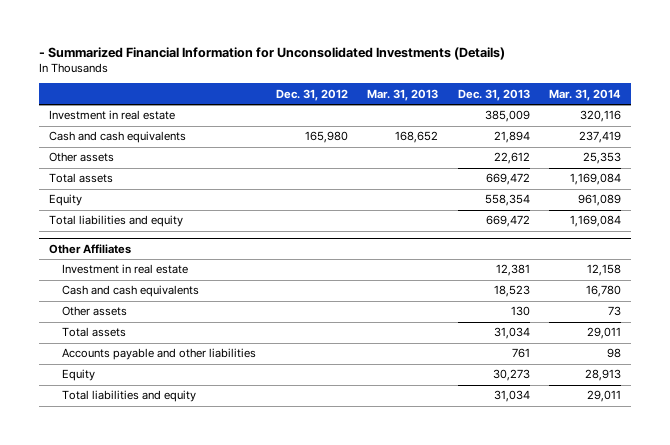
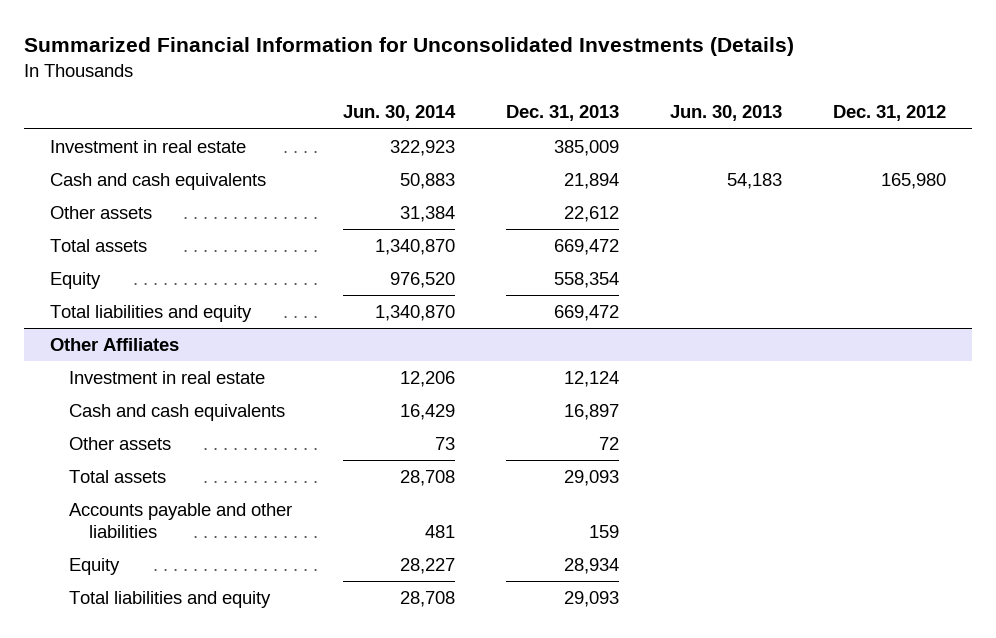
- - Summarized Financial Information for Unconsolidated Investments (Details)
+ Summarized Financial Information for Unconsolidated Investments (Details)
- | Dec. 31, 2012 | Mar. 31, 2013 | Dec. 31, 2013 | Mar. 31, 2014
+ | Jun. 30, 2014 | Dec. 31, 2013 | Jun. 30, 2013 | Dec. 31, 2012
@ Other Affiliates
- Investment in real estate | | | 12,381 | 12,158
- Cash and cash equivalents | | | 18,523 | 16,780
- Other assets | | | 130 | 73
- Total assets | | | 31,034 | 29,011
- Accounts payable and other liabilities | | | 761 | 98
- Equity | | | 30,273 | 28,913
- Total liabilities and equity | | | 31,034 | 29,011
+ Investment in real estate | 12,206 | 12,124 | |
+ Cash and cash equivalents | 16,429 | 16,897 | |
+ Other assets | 73 | 72 | |
+ Total assets | 28,708 | 29,093 | |
+ Accounts payable and other liabilities | 481 | 159 | |
+ Equity | 28,227 | 28,934 | |
+ Total liabilities and equity | 28,708 | 29,093 | |

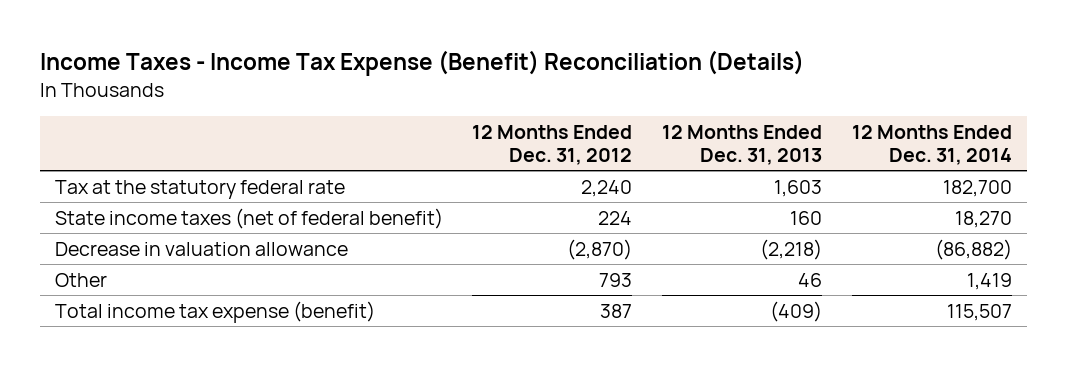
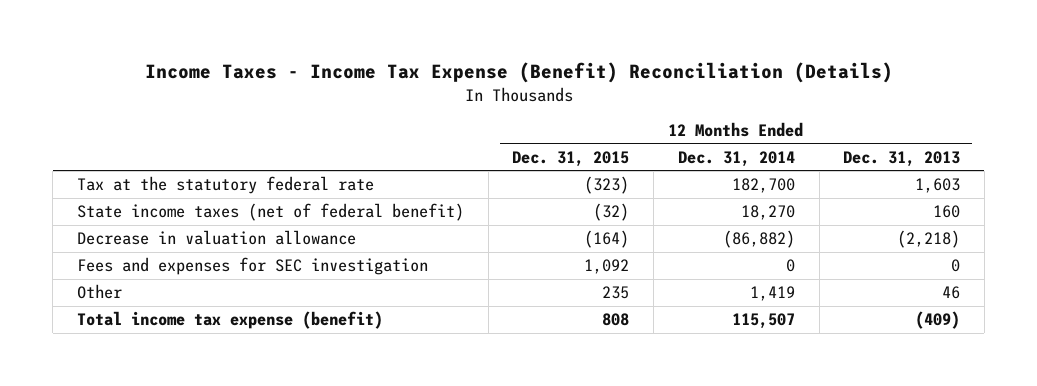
- | 12 Months Ended Dec. 31, 2012 | 12 Months Ended Dec. 31, 2013 | 12 Months Ended Dec. 31, 2014
+ | 12 Months Ended Dec. 31, 2015 | 12 Months Ended Dec. 31, 2014 | 12 Months Ended Dec. 31, 2013
+ Fees and expenses for SEC investigation | 1,092 | 0 | 0

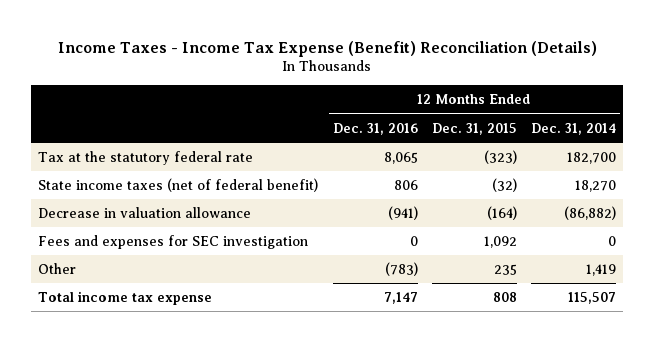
- | 12 Months Ended Dec. 31, 2015 | 12 Months Ended Dec. 31, 2014 | 12 Months Ended Dec. 31, 2013
+ | 12 Months Ended Dec. 31, 2016 | 12 Months Ended Dec. 31, 2015 | 12 Months Ended Dec. 31, 2014
- Total income tax expense (benefit) | 808 | 115,507 | (409)
+ Total income tax expense | 7,147 | 808 | 115,507

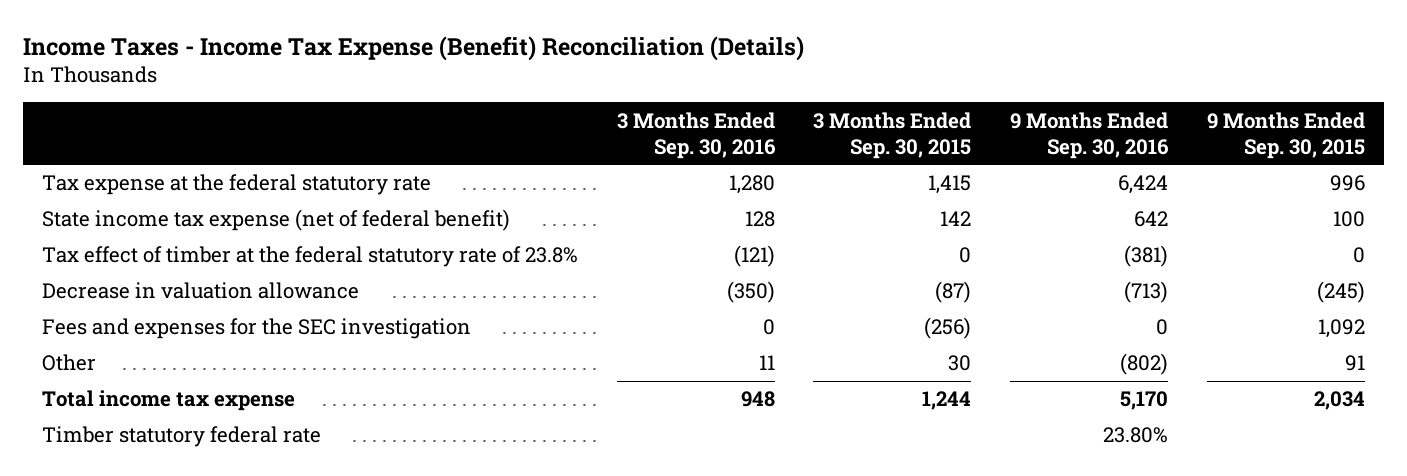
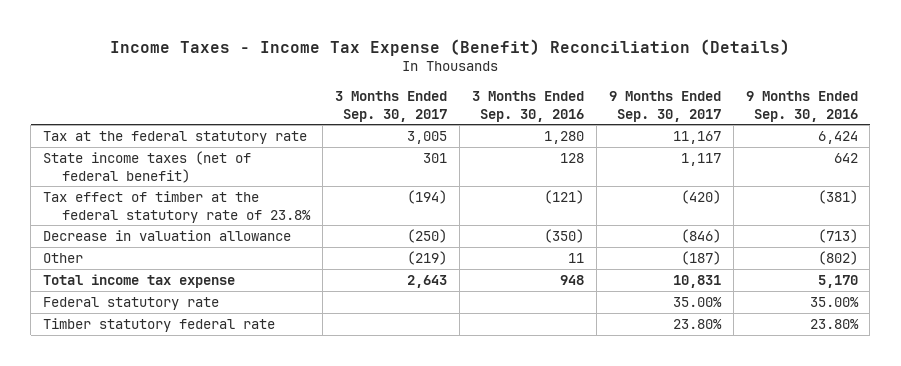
- | 3 Months Ended Sep. 30, 2016 | 3 Months Ended Sep. 30, 2015 | 9 Months Ended Sep. 30, 2016 | 9 Months Ended Sep. 30, 2015
+ | 3 Months Ended Sep. 30, 2017 | 3 Months Ended Sep. 30, 2016 | 9 Months Ended Sep. 30, 2017 | 9 Months Ended Sep. 30, 2016
- Tax expense at the federal statutory rate | 1,280 | 1,415 | 6,424 | 996
- State income tax expense (net of federal benefit) | 128 | 142 | 642 | 100
+ Tax at the federal statutory rate | 3,005 | 1,280 | 11,167 | 6,424
+ State income taxes (net of federal benefit) | 301 | 128 | 1,117 | 642
- Fees and expenses for the SEC investigation | 0 | (256) | 0 | 1,092
+ Federal statutory rate | | | 35.00% | 35.00%

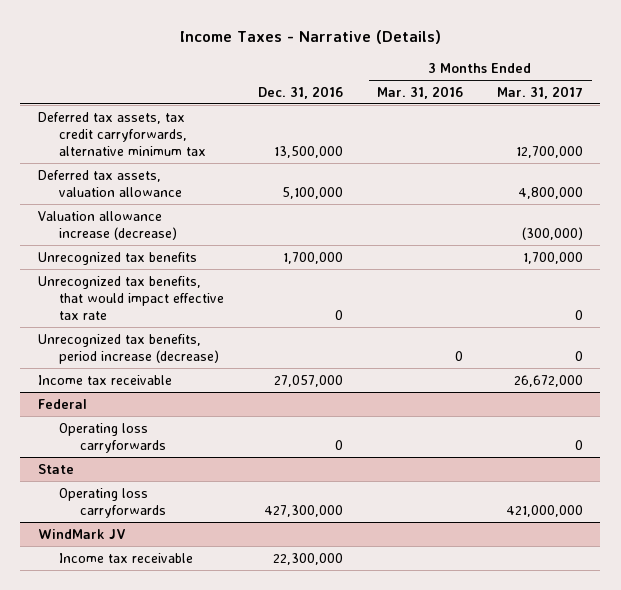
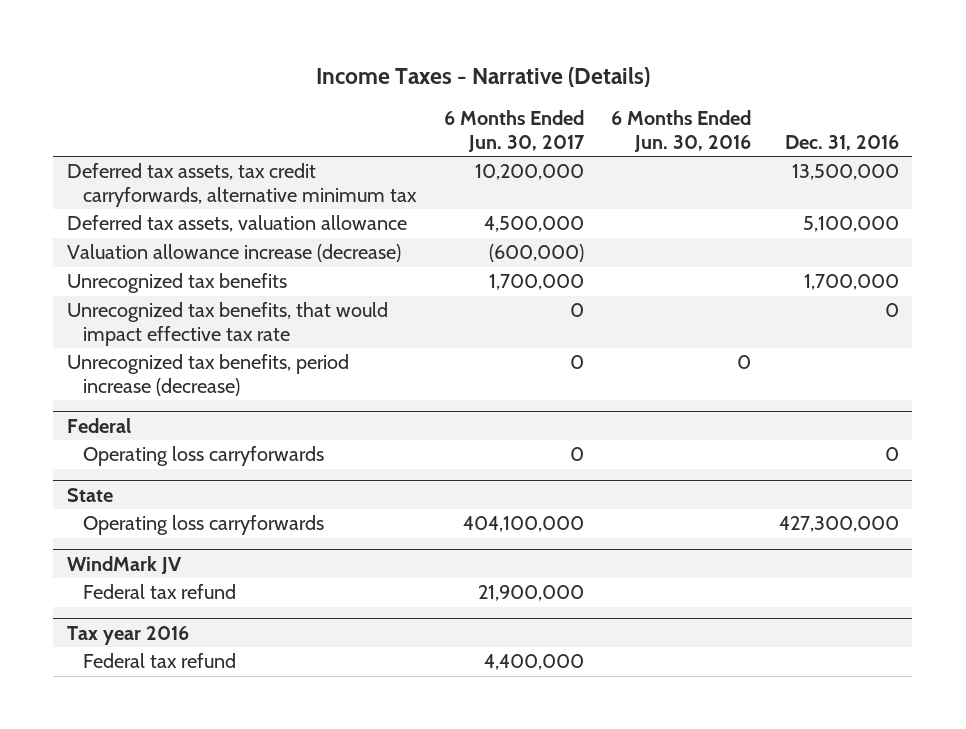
- | Dec. 31, 2016 | 3 Months Ended Mar. 31, 2016 | 3 Months Ended Mar. 31, 2017
+ | 6 Months Ended Jun. 30, 2017 | 6 Months Ended Jun. 30, 2016 | Dec. 31, 2016
- Income tax receivable | 27,057,000 | | 26,672,000
@ WindMark JV
- Income tax receivable | 22,300,000 | |
+ Federal tax refund | 21,900,000 | |
+ Tax year 2016
+ Federal tax refund | 4,400,000 | |

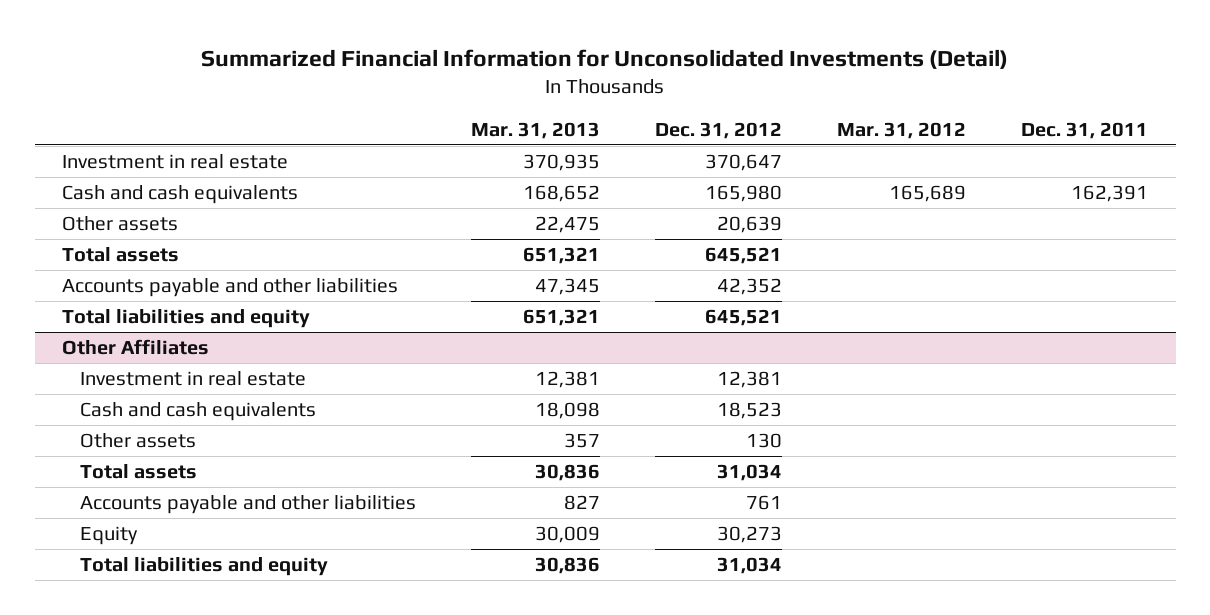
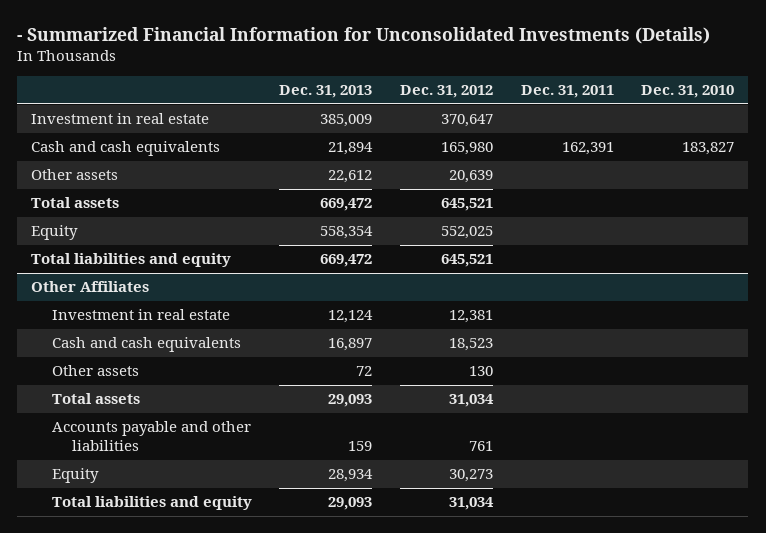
- Summarized Financial Information for Unconsolidated Investments (Detail)
+ - Summarized Financial Information for Unconsolidated Investments (Details)
- | Mar. 31, 2013 | Dec. 31, 2012 | Mar. 31, 2012 | Dec. 31, 2011
+ | Dec. 31, 2013 | Dec. 31, 2012 | Dec. 31, 2011 | Dec. 31, 2010
- Accounts payable and other liabilities | 47,345 | 42,352 | |
+ Equity | 558,354 | 552,025 | |

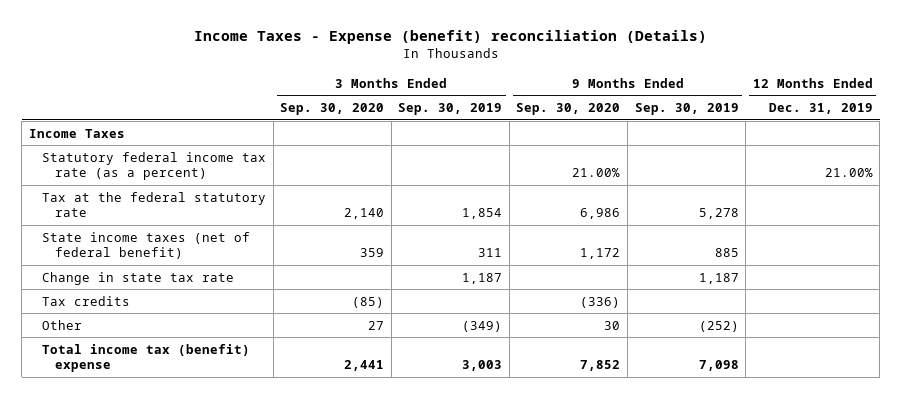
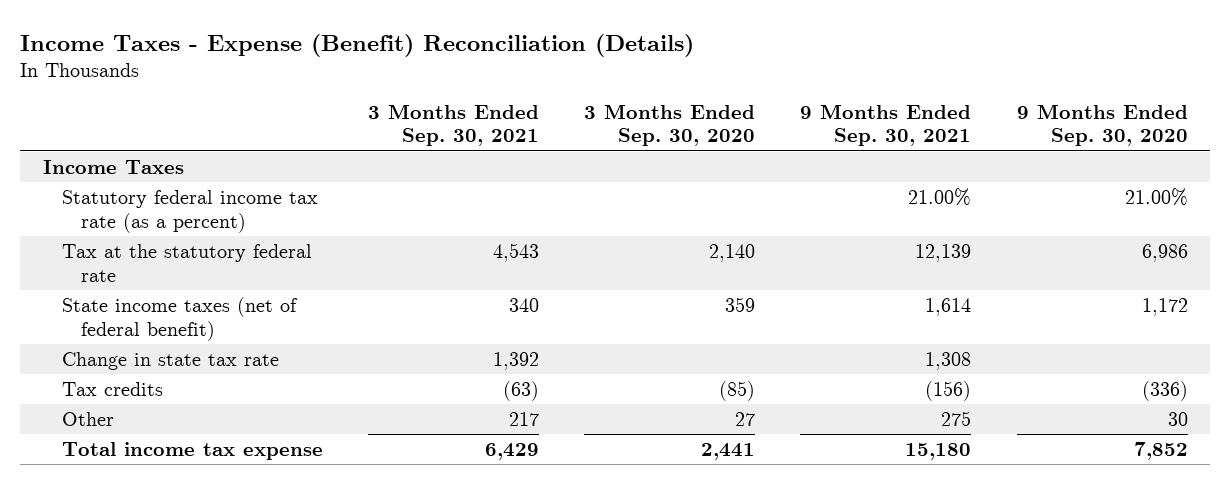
- Income Taxes - Expense (benefit) reconciliation (Details)
+ Income Taxes - Expense (Benefit) Reconciliation (Details)
- | 3 Months Ended Sep. 30, 2020 | 3 Months Ended Sep. 30, 2019 | 9 Months Ended Sep. 30, 2020 | 9 Months Ended Sep. 30, 2019 | 12 Months Ended Dec. 31, 2019
+ | 3 Months Ended Sep. 30, 2021 | 3 Months Ended Sep. 30, 2020 | 9 Months Ended Sep. 30, 2021 | 9 Months Ended Sep. 30, 2020
- Tax at the federal statutory rate | 2,140 | 1,854 | 6,986 | 5,278 |
+ Tax at the statutory federal rate | 4,543 | 2,140 | 12,139 | 6,986
- Total income tax (benefit) expense | 2,441 | 3,003 | 7,852 | 7,098 |
+ Total income tax expense | 6,429 | 2,441 | 15,180 | 7,852

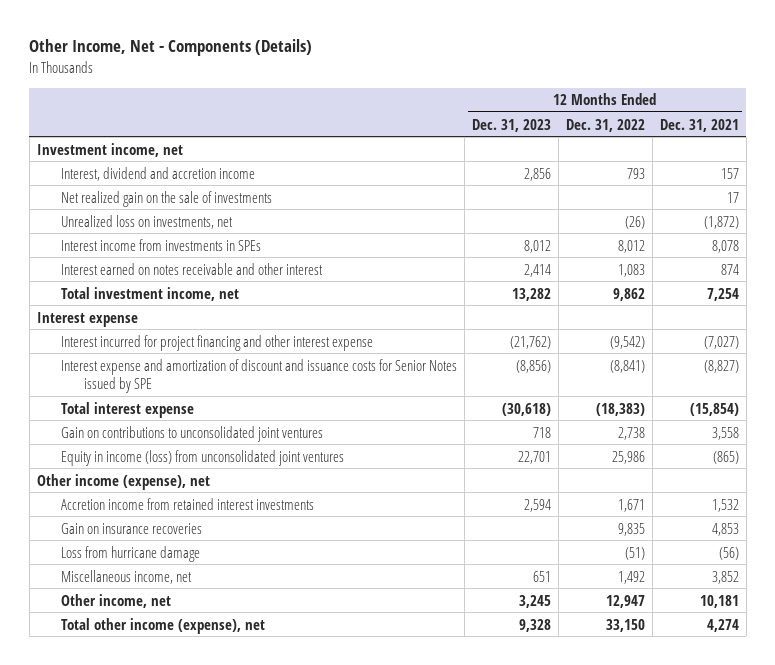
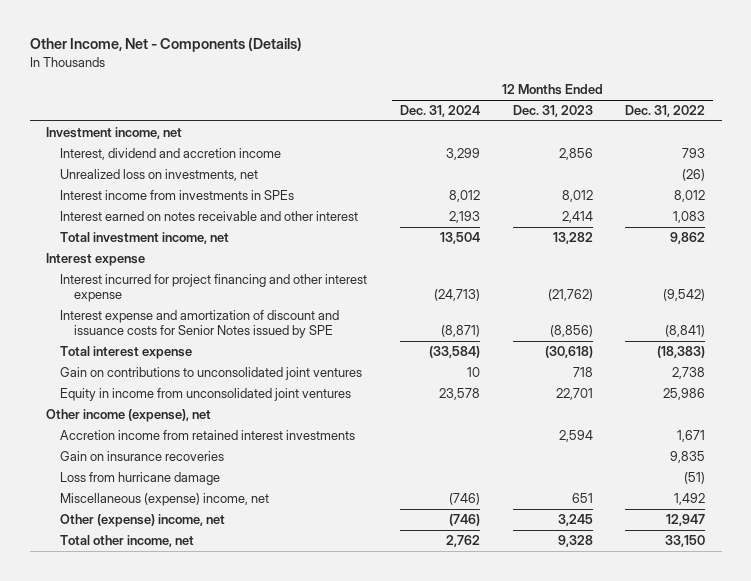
- | 12 Months Ended Dec. 31, 2023 | 12 Months Ended Dec. 31, 2022 | 12 Months Ended Dec. 31, 2021
+ | 12 Months Ended Dec. 31, 2024 | 12 Months Ended Dec. 31, 2023 | 12 Months Ended Dec. 31, 2022
- Net realized gain on the sale of investments | | | 17
- Equity in income (loss) from unconsolidated joint ventures | 22,701 | 25,986 | (865)
+ Equity in income from unconsolidated joint ventures | 23,578 | 22,701 | 25,986
- Miscellaneous income, net | 651 | 1,492 | 3,852
- Other income, net | 3,245 | 12,947 | 10,181
- Total other income (expense), net | 9,328 | 33,150 | 4,274
+ Miscellaneous (expense) income, net | (746) | 651 | 1,492
+ Other (expense) income, net | (746) | 3,245 | 12,947
+ Total other income, net | 2,762 | 9,328 | 33,150

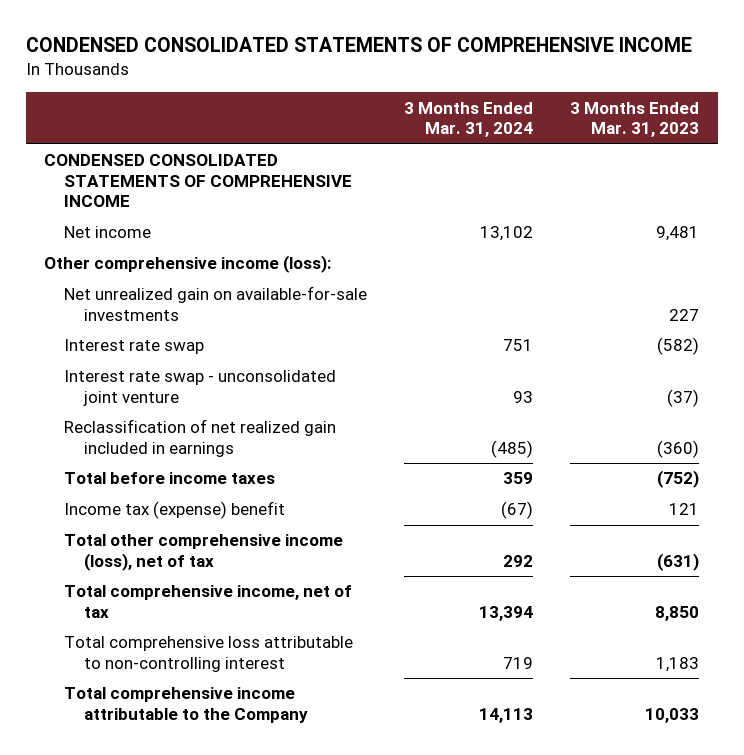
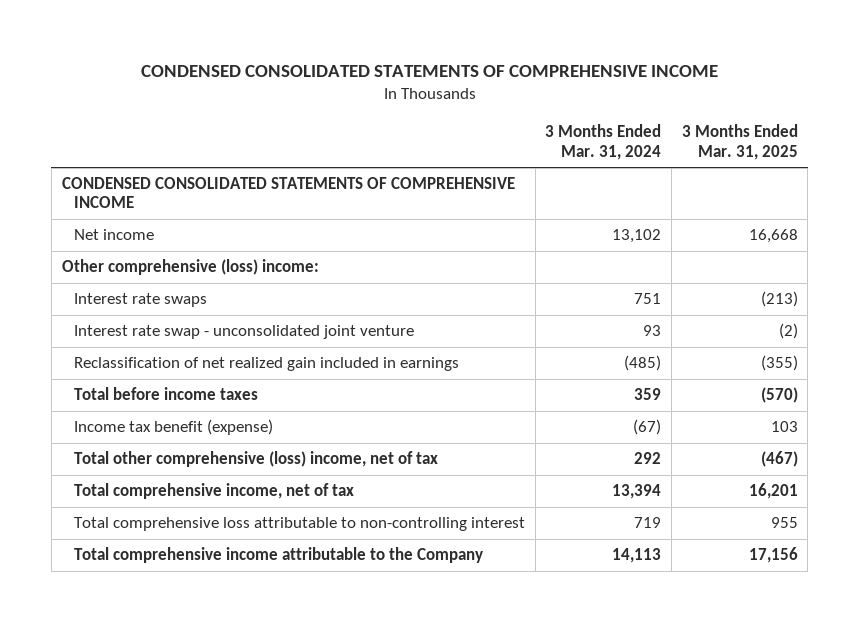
- | 3 Months Ended Mar. 31, 2024 | 3 Months Ended Mar. 31, 2023
+ | 3 Months Ended Mar. 31, 2024 | 3 Months Ended Mar. 31, 2025
- Other comprehensive income (loss):
- Net unrealized gain on available-for-sale investments | | 227
- Interest rate swap | 751 | (582)
+ Other comprehensive (loss) income:
+ Interest rate swaps | 751 | (213)
- Income tax (expense) benefit | (67) | 121
- Total other comprehensive income (loss), net of tax | 292 | (631)
+ Income tax benefit (expense) | (67) | 103
+ Total other comprehensive (loss) income, net of tax | 292 | (467)

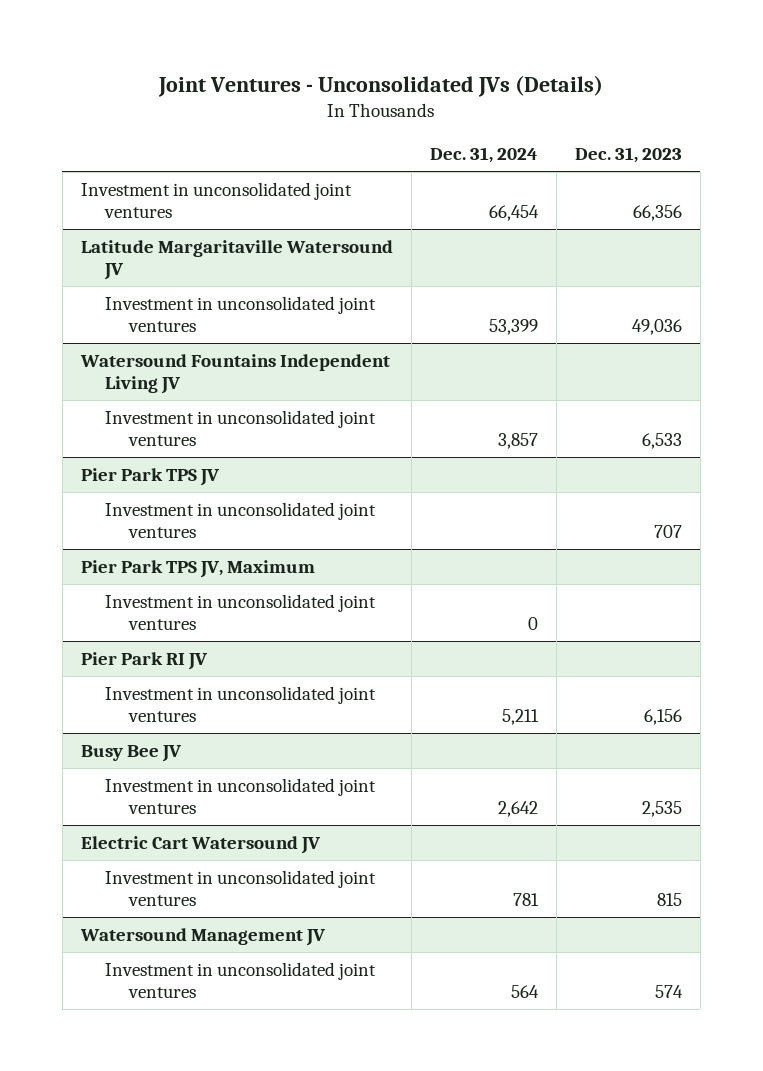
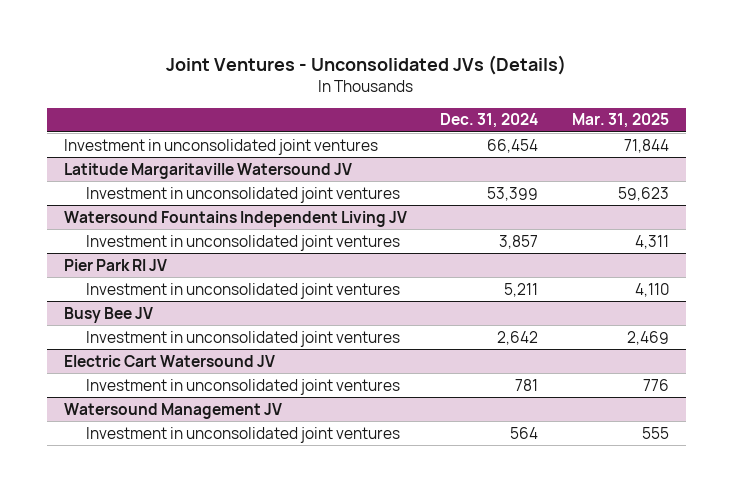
- | Dec. 31, 2024 | Dec. 31, 2023
+ | Dec. 31, 2024 | Mar. 31, 2025
- Pier Park TPS JV
- Investment in unconsolidated joint ventures | | 707
- Pier Park TPS JV, Maximum
- Investment in unconsolidated joint ventures | 0 |

